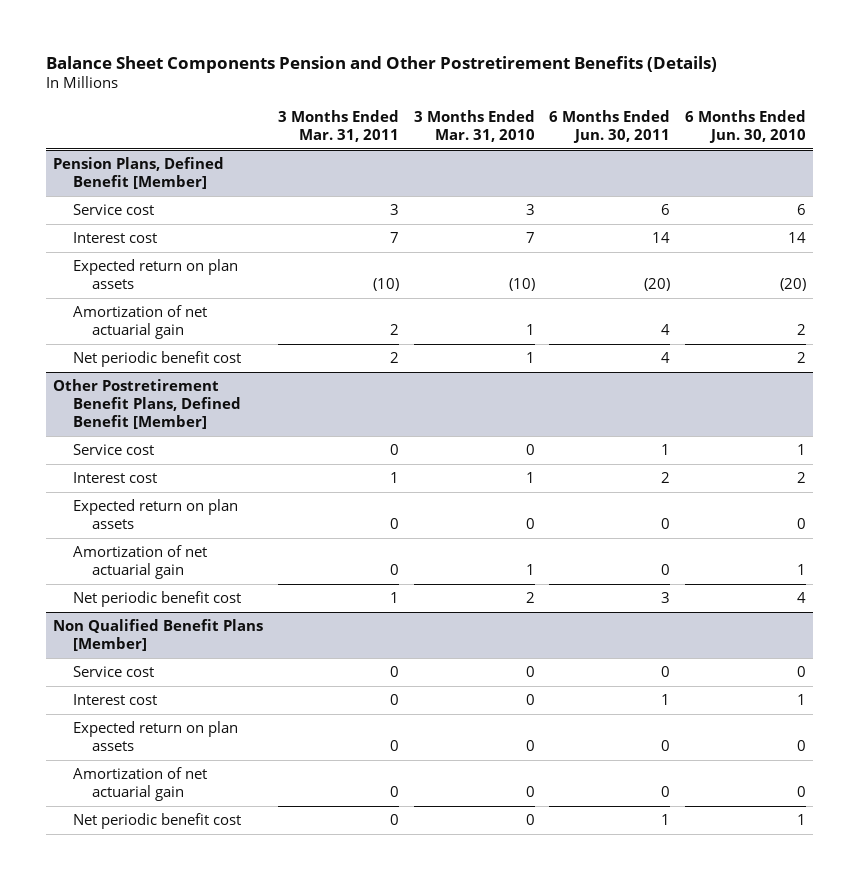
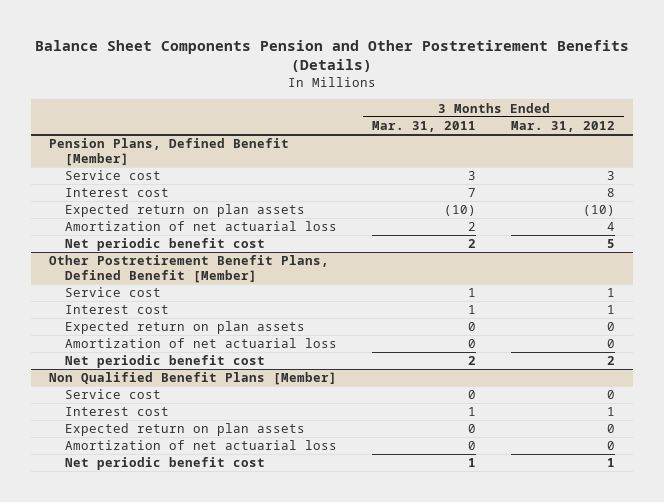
- | 3 Months Ended Mar. 31, 2011 | 3 Months Ended Mar. 31, 2010 | 6 Months Ended Jun. 30, 2011 | 6 Months Ended Jun. 30, 2010
+ | 3 Months Ended Mar. 31, 2011 | 3 Months Ended Mar. 31, 2012
@ Pension Plans, Defined Benefit [Member]
- Amortization of net actuarial gain | 2 | 1 | 4 | 2
+ Amortization of net actuarial loss | 2 | 4
@ Other Postretirement Benefit Plans, Defined Benefit [Member]
- Service cost | 0 | 0 | 1 | 1
+ Service cost | 1 | 1
- Amortization of net actuarial gain | 0 | 1 | 0 | 1
- Net periodic benefit cost | 1 | 2 | 3 | 4
+ Amortization of net actuarial loss | 0 | 0
+ Net periodic benefit cost | 2 | 2
@ Non Qualified Benefit Plans [Member]
- Interest cost | 0 | 0 | 1 | 1
+ Interest cost | 1 | 1
- Amortization of net actuarial gain | 0 | 0 | 0 | 0
- Net periodic benefit cost | 0 | 0 | 1 | 1
+ Amortization of net actuarial loss | 0 | 0
+ Net periodic benefit cost | 1 | 1

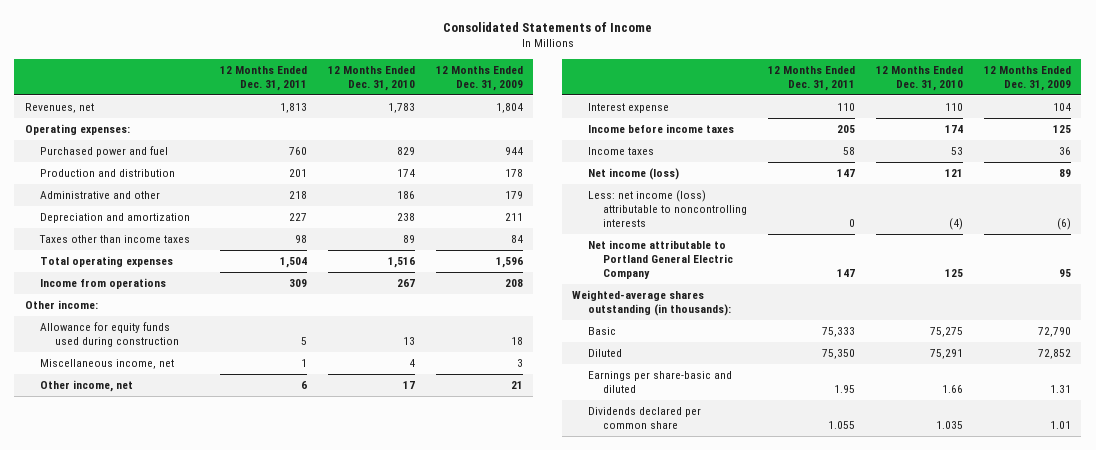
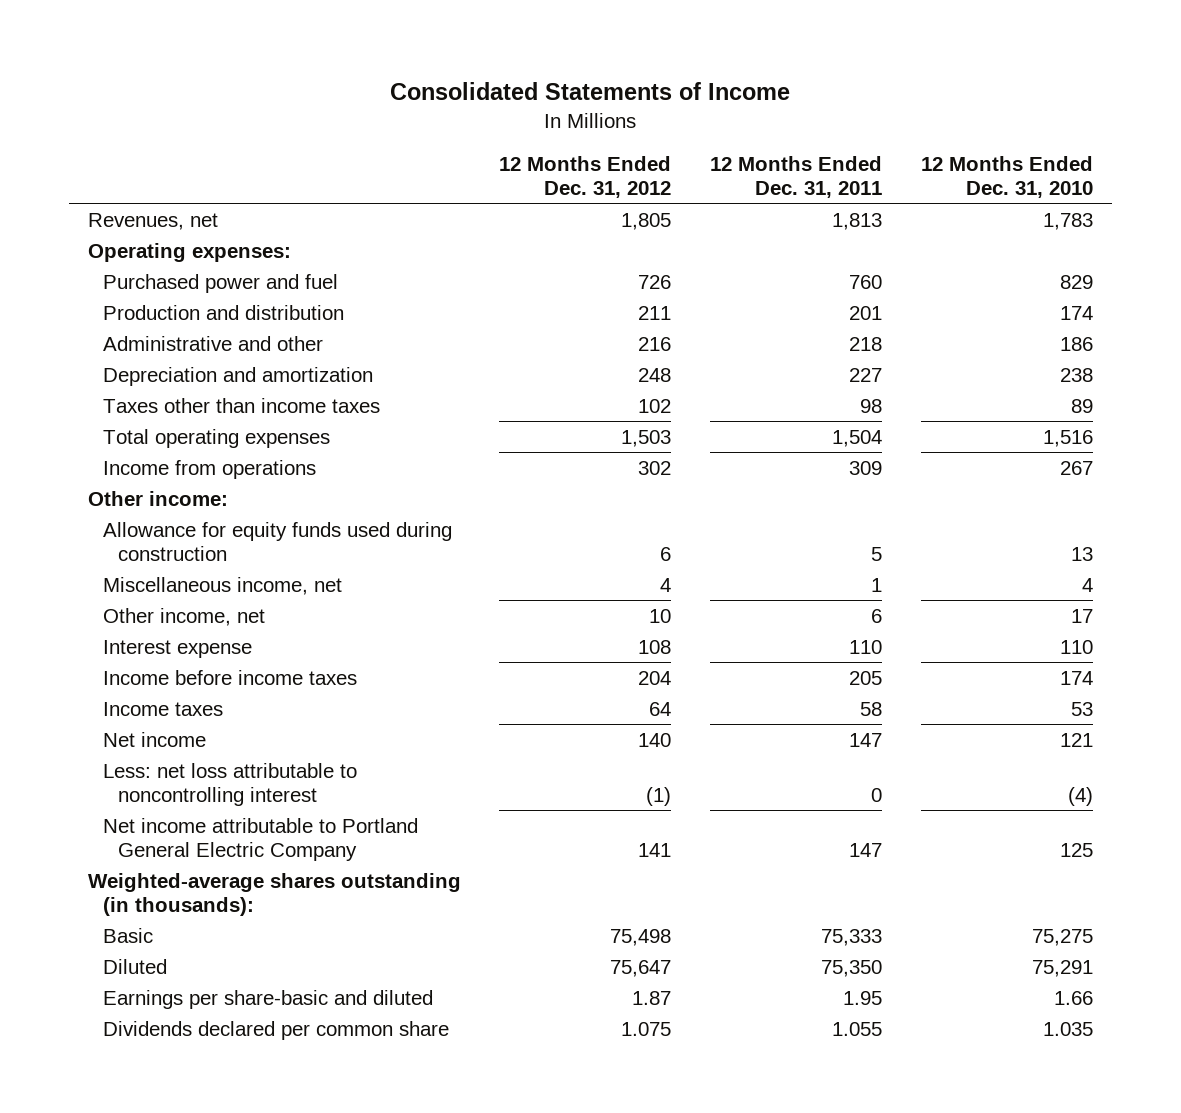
- | 12 Months Ended Dec. 31, 2011 | 12 Months Ended Dec. 31, 2010 | 12 Months Ended Dec. 31, 2009
+ | 12 Months Ended Dec. 31, 2012 | 12 Months Ended Dec. 31, 2011 | 12 Months Ended Dec. 31, 2010
- Net income (loss) | 147 | 121 | 89
- Less: net income (loss) attributable to noncontrolling interests | 0 | (4) | (6)
+ Net income | 140 | 147 | 121
+ Less: net loss attributable to noncontrolling interest | (1) | 0 | (4)

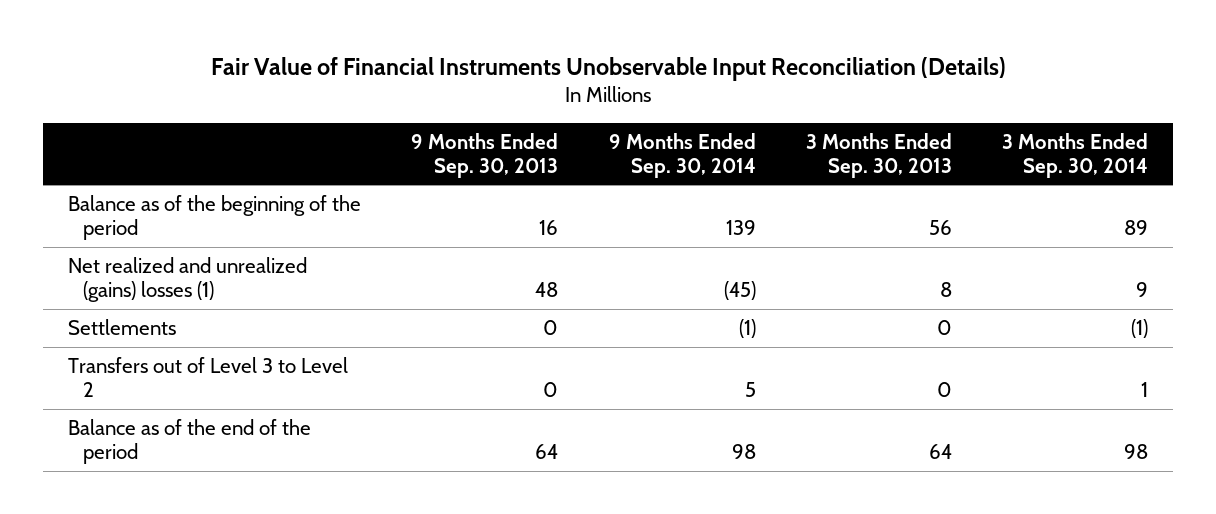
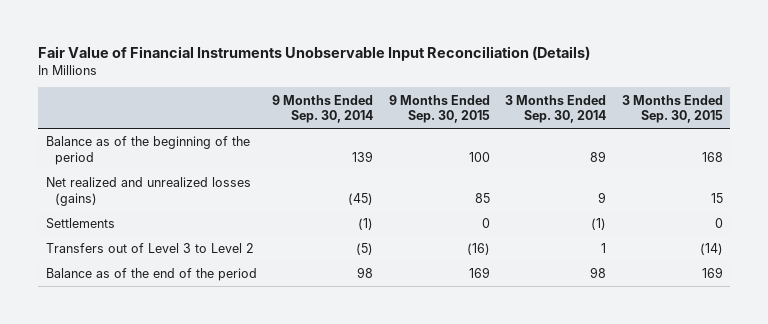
- | 9 Months Ended Sep. 30, 2013 | 9 Months Ended Sep. 30, 2014 | 3 Months Ended Sep. 30, 2013 | 3 Months Ended Sep. 30, 2014
+ | 9 Months Ended Sep. 30, 2014 | 9 Months Ended Sep. 30, 2015 | 3 Months Ended Sep. 30, 2014 | 3 Months Ended Sep. 30, 2015
- Net realized and unrealized (gains) losses (1) | 48 | (45) | 8 | 9
+ Net realized and unrealized losses (gains) | (45) | 85 | 9 | 15
- Transfers out of Level 3 to Level 2 | 0 | 5 | 0 | 1
+ Transfers out of Level 3 to Level 2 | (5) | (16) | 1 | (14)

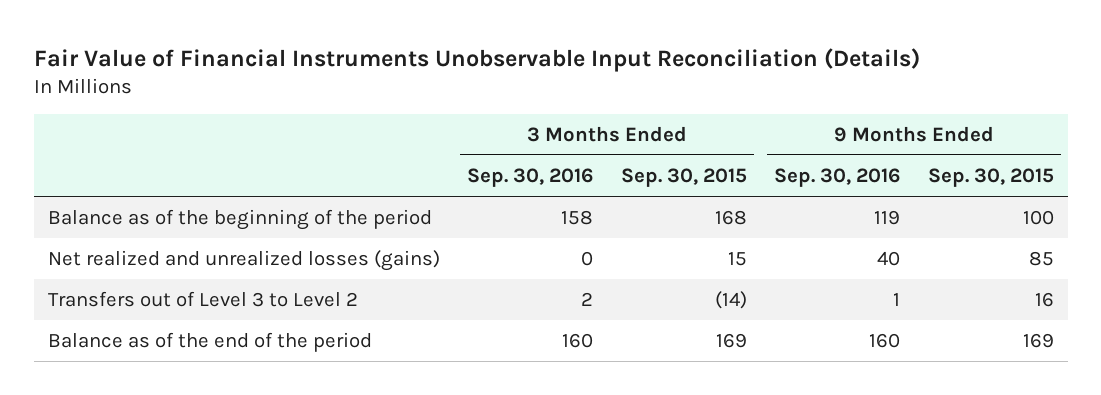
- | 9 Months Ended Sep. 30, 2014 | 9 Months Ended Sep. 30, 2015 | 3 Months Ended Sep. 30, 2014 | 3 Months Ended Sep. 30, 2015
+ | 3 Months Ended Sep. 30, 2016 | 3 Months Ended Sep. 30, 2015 | 9 Months Ended Sep. 30, 2016 | 9 Months Ended Sep. 30, 2015
- Settlements | (1) | 0 | (1) | 0
- Transfers out of Level 3 to Level 2 | (5) | (16) | 1 | (14)
+ Transfers out of Level 3 to Level 2 | 2 | (14) | 1 | 16

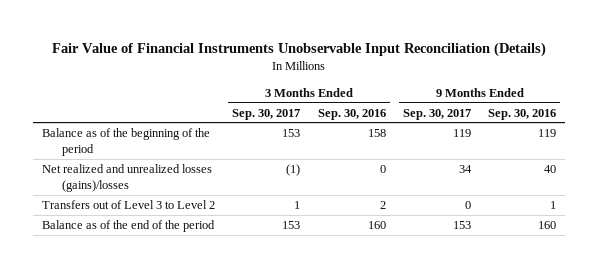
- | 3 Months Ended Sep. 30, 2016 | 3 Months Ended Sep. 30, 2015 | 9 Months Ended Sep. 30, 2016 | 9 Months Ended Sep. 30, 2015
+ | 3 Months Ended Sep. 30, 2017 | 3 Months Ended Sep. 30, 2016 | 9 Months Ended Sep. 30, 2017 | 9 Months Ended Sep. 30, 2016
- Net realized and unrealized losses (gains) | 0 | 15 | 40 | 85
+ Net realized and unrealized losses (gains)/losses | (1) | 0 | 34 | 40

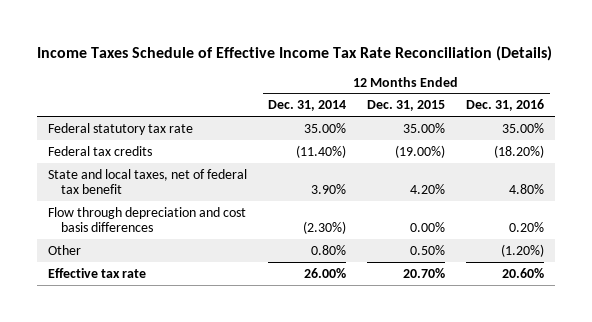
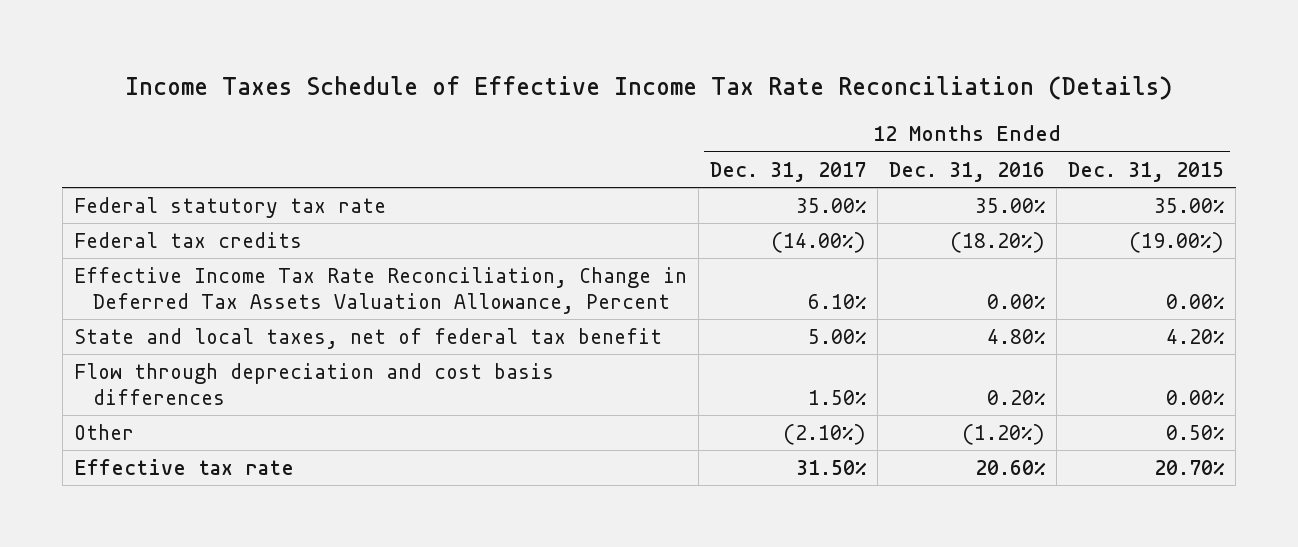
- | 12 Months Ended Dec. 31, 2014 | 12 Months Ended Dec. 31, 2015 | 12 Months Ended Dec. 31, 2016
+ | 12 Months Ended Dec. 31, 2017 | 12 Months Ended Dec. 31, 2016 | 12 Months Ended Dec. 31, 2015
+ Effective Income Tax Rate Reconciliation, Change in Deferred Tax Assets Valuation Allowance, Percent | 6.10% | 0.00% | 0.00%

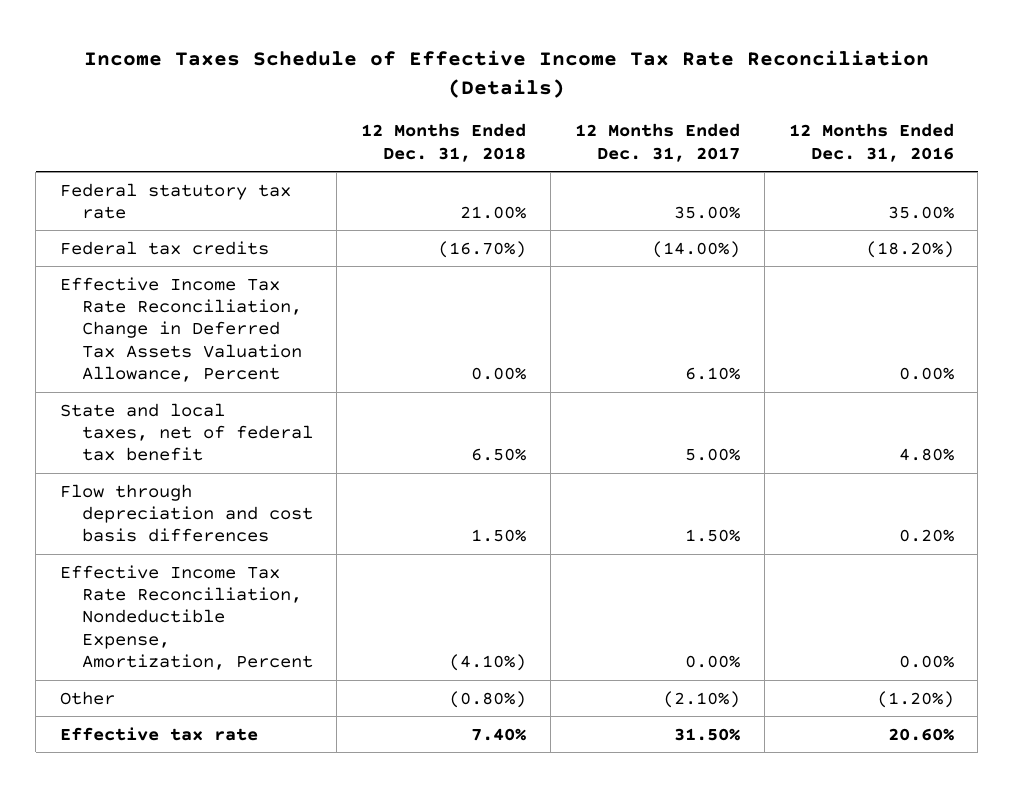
- | 12 Months Ended Dec. 31, 2017 | 12 Months Ended Dec. 31, 2016 | 12 Months Ended Dec. 31, 2015
+ | 12 Months Ended Dec. 31, 2018 | 12 Months Ended Dec. 31, 2017 | 12 Months Ended Dec. 31, 2016
+ Effective Income Tax Rate Reconciliation, Nondeductible Expense, Amortization, Percent | (4.10%) | 0.00% | 0.00%

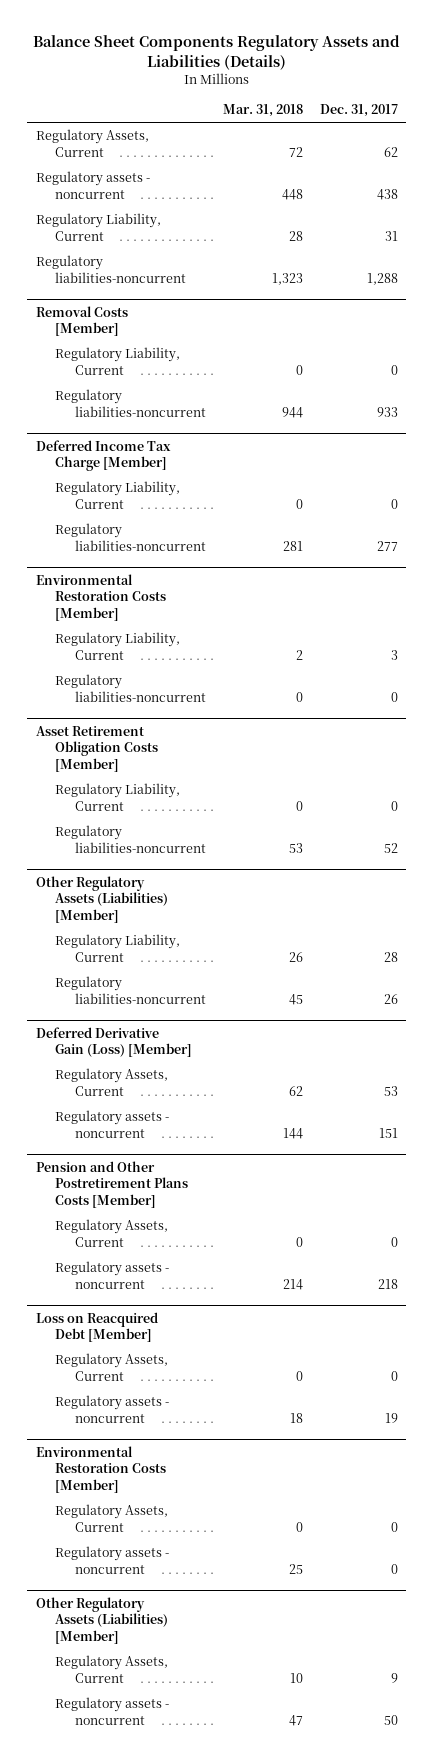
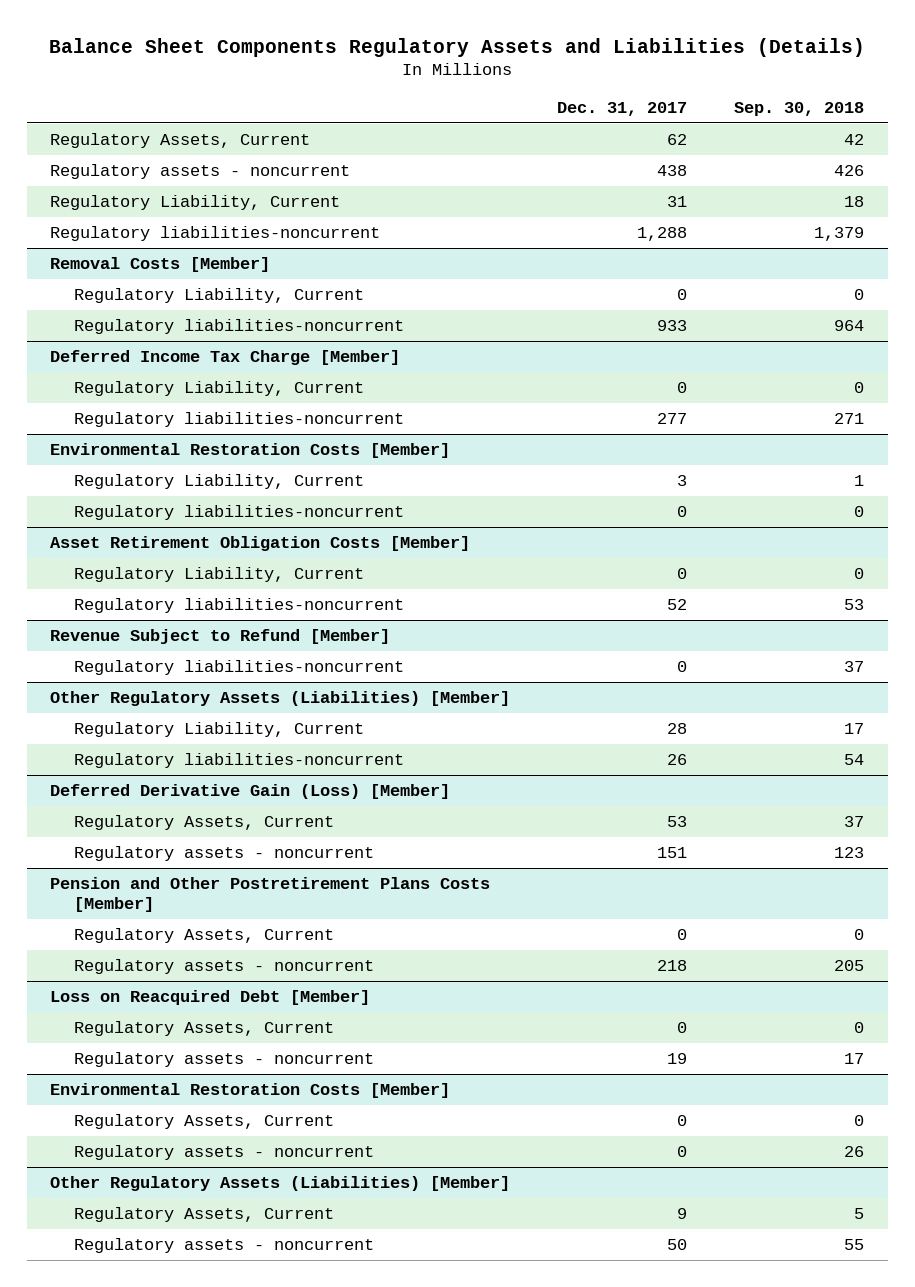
- | Mar. 31, 2018 | Dec. 31, 2017
+ | Dec. 31, 2017 | Sep. 30, 2018
+ Revenue Subject to Refund [Member]
+ Regulatory liabilities-noncurrent | 0 | 37

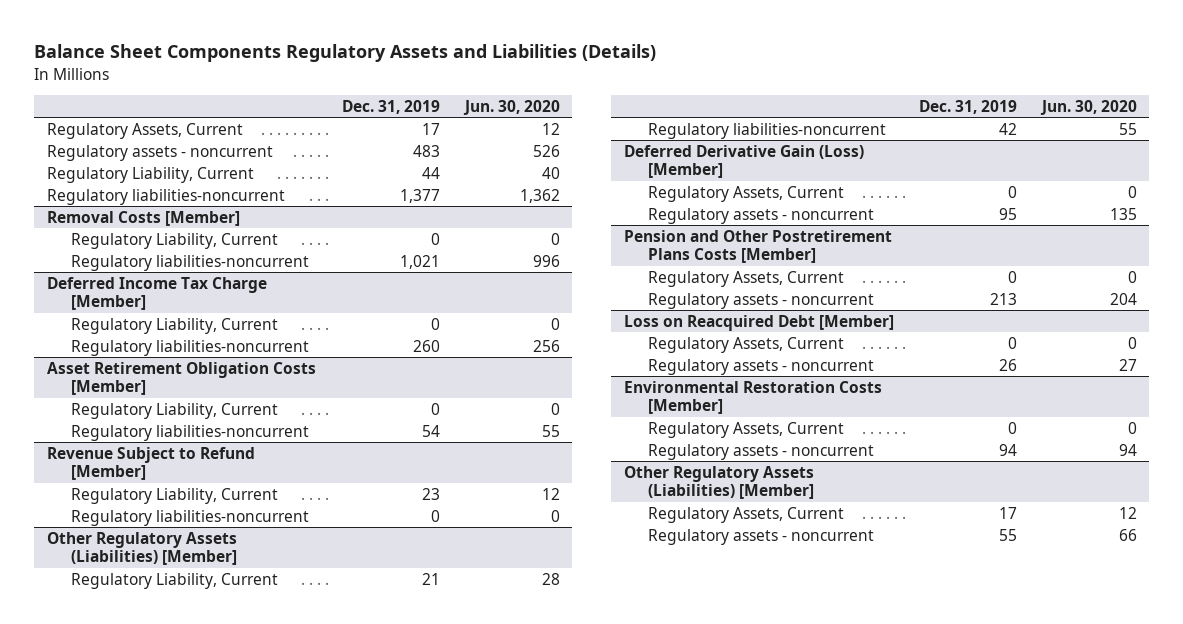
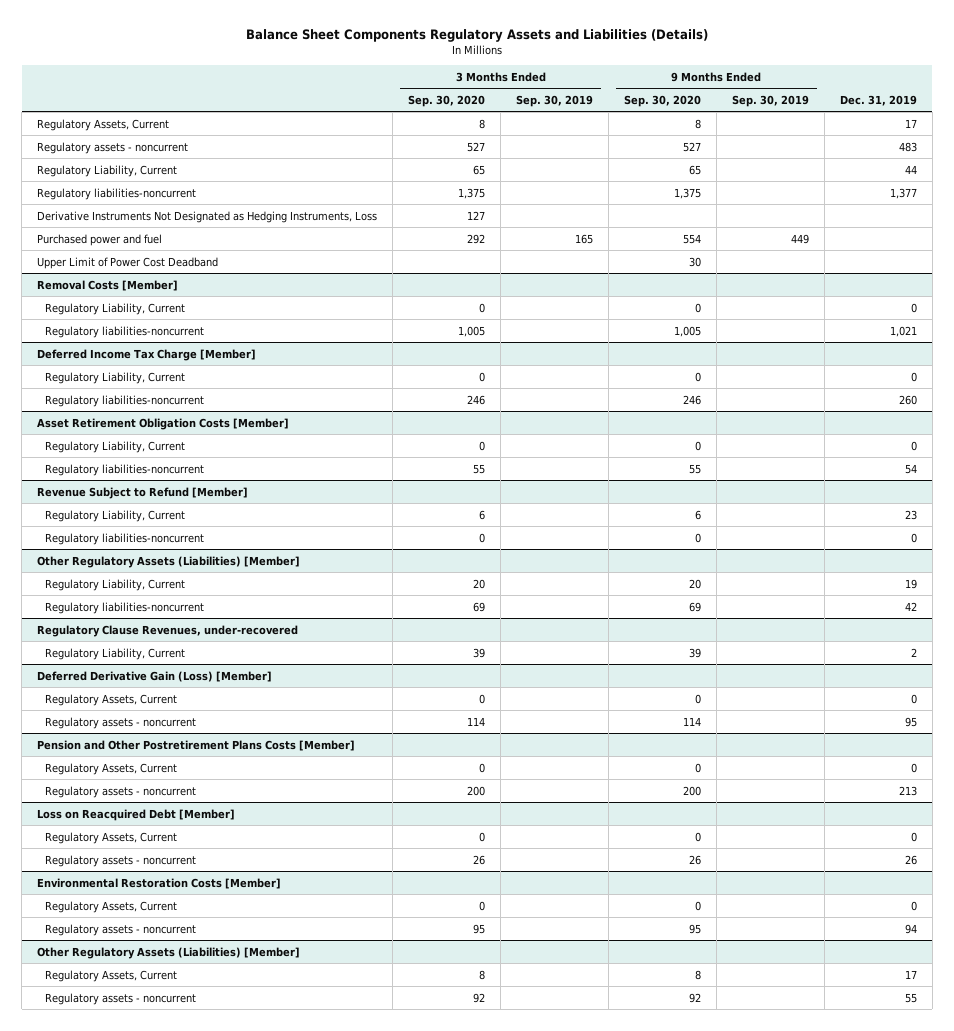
- | Dec. 31, 2019 | Jun. 30, 2020
+ | 3 Months Ended Sep. 30, 2020 | 3 Months Ended Sep. 30, 2019 | 9 Months Ended Sep. 30, 2020 | 9 Months Ended Sep. 30, 2019 | Dec. 31, 2019
+ Derivative Instruments Not Designated as Hedging Instruments, Loss | 127 | | | |
+ Purchased power and fuel | 292 | 165 | 554 | 449 |
+ Upper Limit of Power Cost Deadband | | | 30 | |
@ Other Regulatory Assets (Liabilities) [Member]
- Regulatory Liability, Current | 21 | 28
+ Regulatory Liability, Current | 20 | | 20 | | 19
+ Regulatory Clause Revenues, under-recovered
+ Regulatory Liability, Current | 39 | | 39 | | 2

